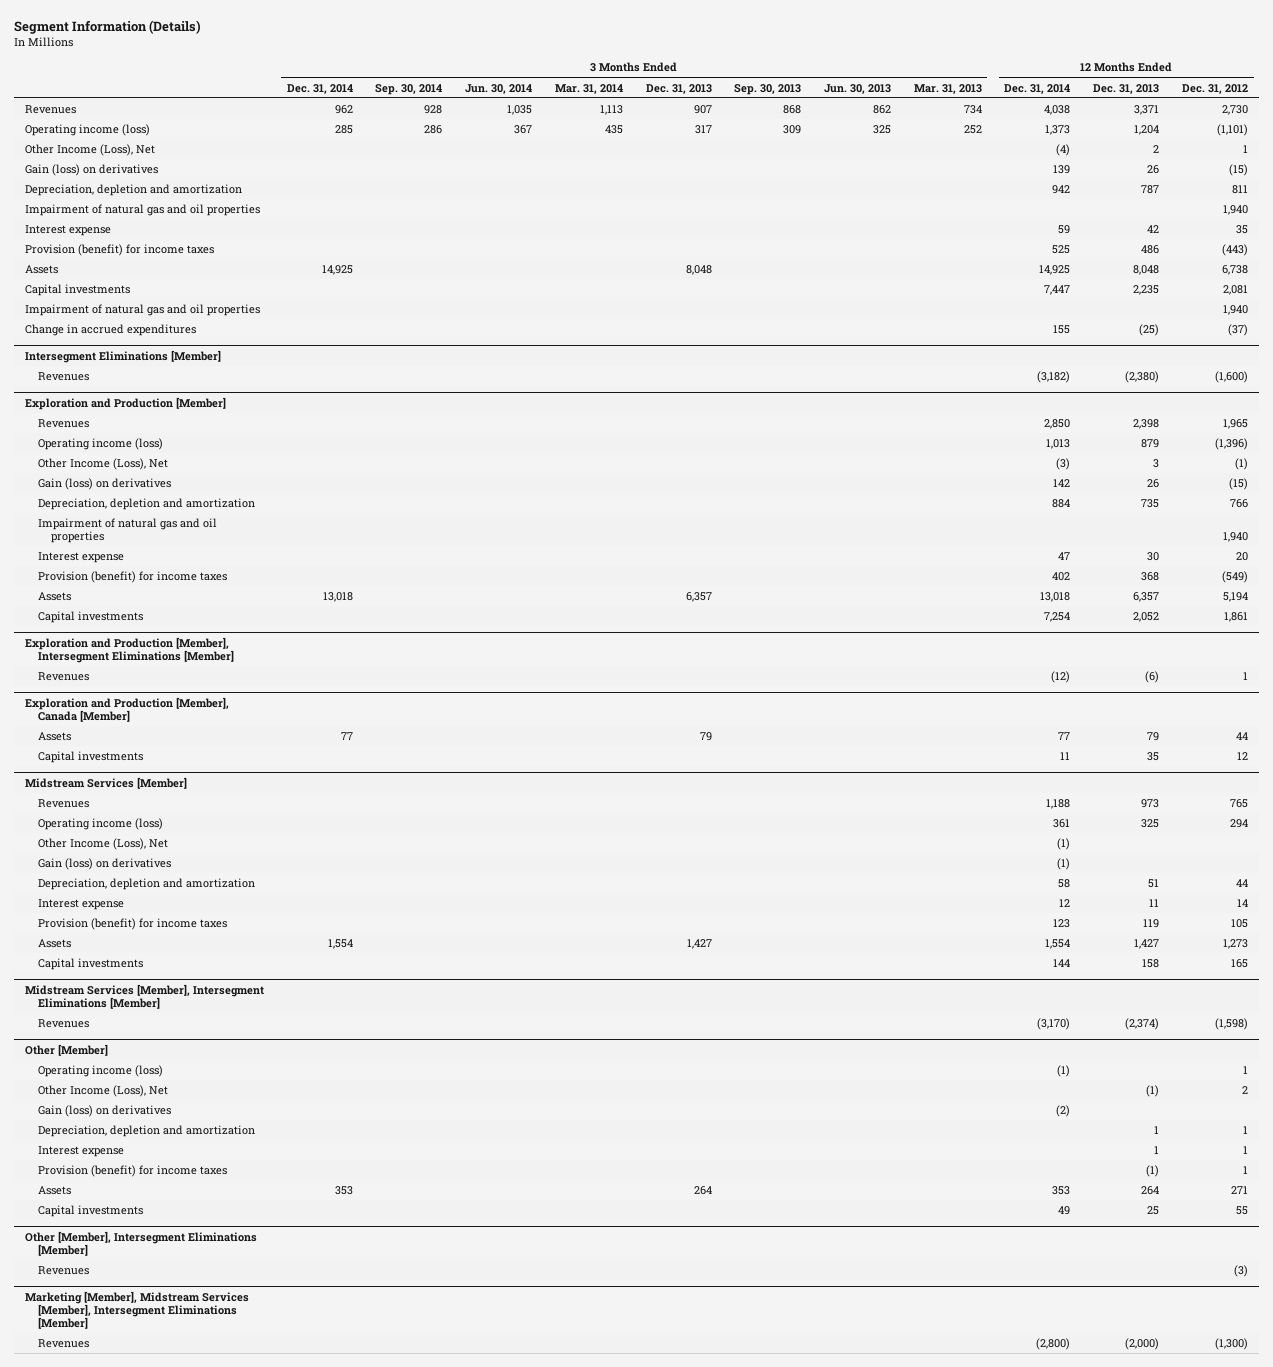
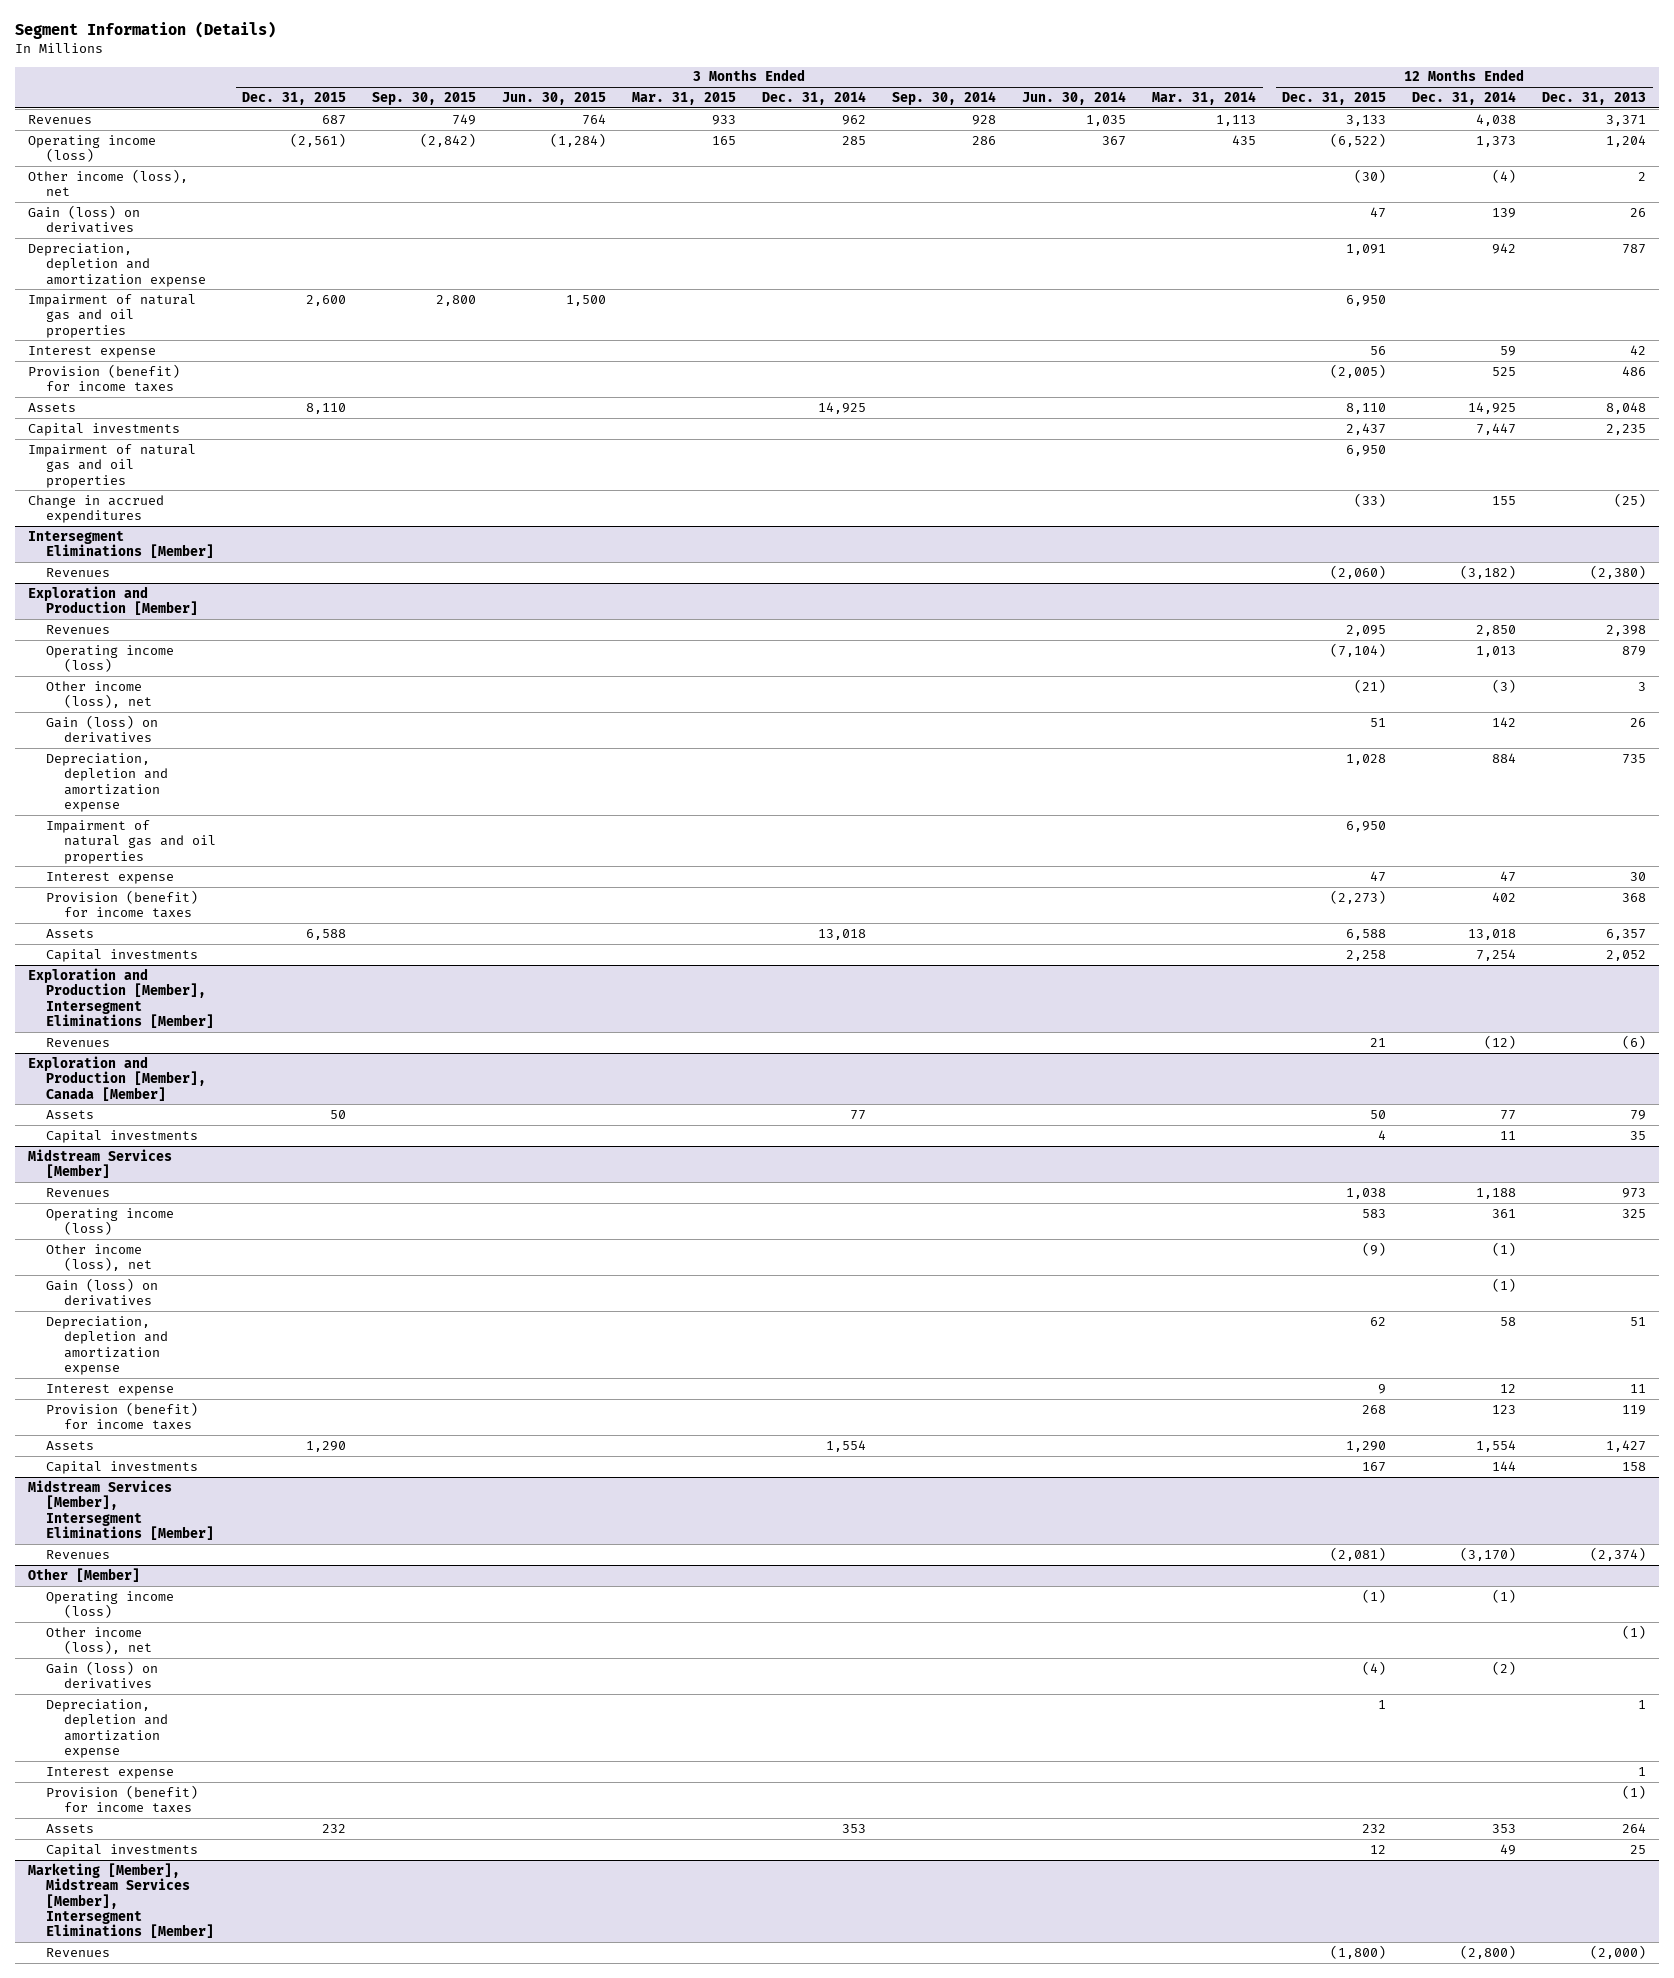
- | 3 Months Ended Dec. 31, 2014 | 3 Months Ended Sep. 30, 2014 | 3 Months Ended Jun. 30, 2014 | 3 Months Ended Mar. 31, 2014 | 3 Months Ended Dec. 31, 2013 | 3 Months Ended Sep. 30, 2013 | 3 Months Ended Jun. 30, 2013 | 3 Months Ended Mar. 31, 2013 | 12 Months Ended Dec. 31, 2014 | 12 Months Ended Dec. 31, 2013 | 12 Months Ended Dec. 31, 2012
+ | 3 Months Ended Dec. 31, 2015 | 3 Months Ended Sep. 30, 2015 | 3 Months Ended Jun. 30, 2015 | 3 Months Ended Mar. 31, 2015 | 3 Months Ended Dec. 31, 2014 | 3 Months Ended Sep. 30, 2014 | 3 Months Ended Jun. 30, 2014 | 3 Months Ended Mar. 31, 2014 | 12 Months Ended Dec. 31, 2015 | 12 Months Ended Dec. 31, 2014 | 12 Months Ended Dec. 31, 2013
- Other Income (Loss), Net | | | | | | | | | (4) | 2 | 1
+ Other income (loss), net | | | | | | | | | (30) | (4) | 2
- Depreciation, depletion and amortization | | | | | | | | | 942 | 787 | 811
+ Depreciation, depletion and amortization expense | | | | | | | | | 1,091 | 942 | 787
@ Exploration and Production [Member]
- Other Income (Loss), Net | | | | | | | | | (3) | 3 | (1)
+ Other income (loss), net | | | | | | | | | (21) | (3) | 3
- Depreciation, depletion and amortization | | | | | | | | | 884 | 735 | 766
+ Depreciation, depletion and amortization expense | | | | | | | | | 1,028 | 884 | 735
@ Midstream Services [Member]
- Other Income (Loss), Net | | | | | | | | | (1) | |
+ Other income (loss), net | | | | | | | | | (9) | (1) |
- Depreciation, depletion and amortization | | | | | | | | | 58 | 51 | 44
+ Depreciation, depletion and amortization expense | | | | | | | | | 62 | 58 | 51
@ Other [Member]
- Other Income (Loss), Net | | | | | | | | | | (1) | 2
+ Other income (loss), net | | | | | | | | | | | (1)
- Depreciation, depletion and amortization | | | | | | | | | | 1 | 1
+ Depreciation, depletion and amortization expense | | | | | | | | | 1 | | 1
- Other [Member], Intersegment Eliminations [Member]
- Revenues | | | | | | | | | | | (3)

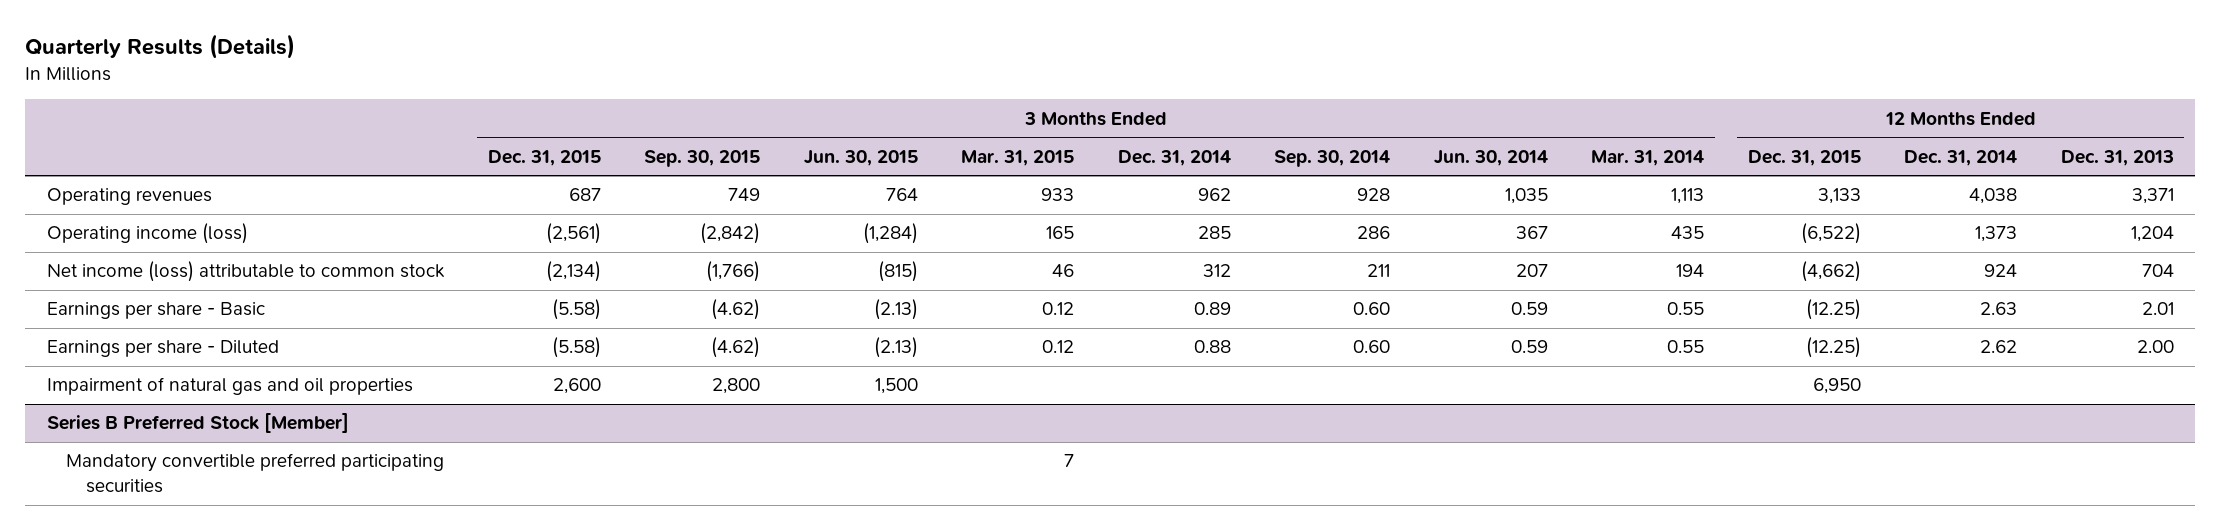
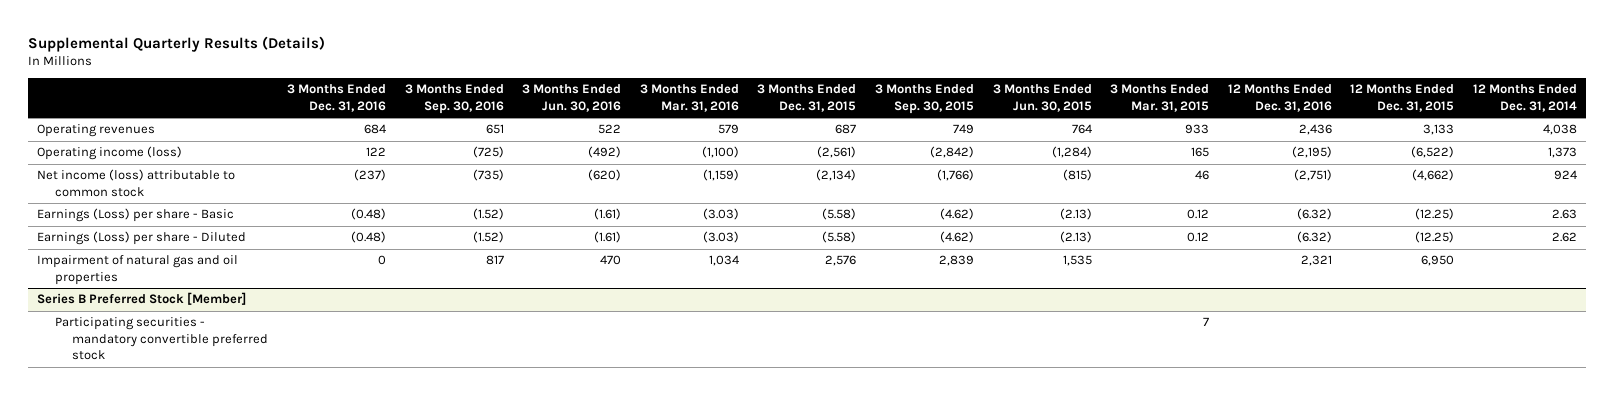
- Quarterly Results (Details)
+ Supplemental Quarterly Results (Details)
- | 3 Months Ended Dec. 31, 2015 | 3 Months Ended Sep. 30, 2015 | 3 Months Ended Jun. 30, 2015 | 3 Months Ended Mar. 31, 2015 | 3 Months Ended Dec. 31, 2014 | 3 Months Ended Sep. 30, 2014 | 3 Months Ended Jun. 30, 2014 | 3 Months Ended Mar. 31, 2014 | 12 Months Ended Dec. 31, 2015 | 12 Months Ended Dec. 31, 2014 | 12 Months Ended Dec. 31, 2013
+ | 3 Months Ended Dec. 31, 2016 | 3 Months Ended Sep. 30, 2016 | 3 Months Ended Jun. 30, 2016 | 3 Months Ended Mar. 31, 2016 | 3 Months Ended Dec. 31, 2015 | 3 Months Ended Sep. 30, 2015 | 3 Months Ended Jun. 30, 2015 | 3 Months Ended Mar. 31, 2015 | 12 Months Ended Dec. 31, 2016 | 12 Months Ended Dec. 31, 2015 | 12 Months Ended Dec. 31, 2014
- Earnings per share - Basic | (5.58) | (4.62) | (2.13) | 0.12 | 0.89 | 0.60 | 0.59 | 0.55 | (12.25) | 2.63 | 2.01
- Earnings per share - Diluted | (5.58) | (4.62) | (2.13) | 0.12 | 0.88 | 0.60 | 0.59 | 0.55 | (12.25) | 2.62 | 2.00
- Impairment of natural gas and oil properties | 2,600 | 2,800 | 1,500 | | | | | | 6,950 | |
+ Earnings (Loss) per share - Basic | (0.48) | (1.52) | (1.61) | (3.03) | (5.58) | (4.62) | (2.13) | 0.12 | (6.32) | (12.25) | 2.63
+ Earnings (Loss) per share - Diluted | (0.48) | (1.52) | (1.61) | (3.03) | (5.58) | (4.62) | (2.13) | 0.12 | (6.32) | (12.25) | 2.62
+ Impairment of natural gas and oil properties | 0 | 817 | 470 | 1,034 | 2,576 | 2,839 | 1,535 | | 2,321 | 6,950 |
@ Series B Preferred Stock [Member]
- Mandatory convertible preferred participating securities | | | | 7 | | | | | | |
+ Participating securities - mandatory convertible preferred stock | | | | | | | | 7 | | |

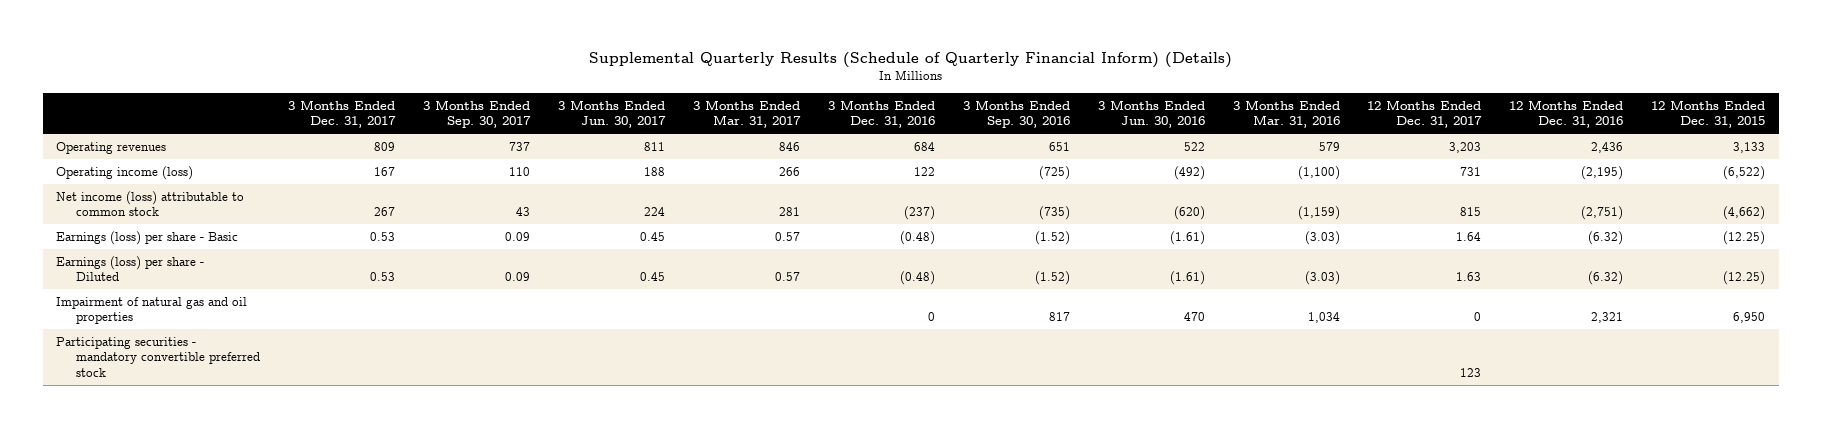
- Supplemental Quarterly Results (Details)
+ Supplemental Quarterly Results (Schedule of Quarterly Financial Inform) (Details)
- | 3 Months Ended Dec. 31, 2016 | 3 Months Ended Sep. 30, 2016 | 3 Months Ended Jun. 30, 2016 | 3 Months Ended Mar. 31, 2016 | 3 Months Ended Dec. 31, 2015 | 3 Months Ended Sep. 30, 2015 | 3 Months Ended Jun. 30, 2015 | 3 Months Ended Mar. 31, 2015 | 12 Months Ended Dec. 31, 2016 | 12 Months Ended Dec. 31, 2015 | 12 Months Ended Dec. 31, 2014
+ | 3 Months Ended Dec. 31, 2017 | 3 Months Ended Sep. 30, 2017 | 3 Months Ended Jun. 30, 2017 | 3 Months Ended Mar. 31, 2017 | 3 Months Ended Dec. 31, 2016 | 3 Months Ended Sep. 30, 2016 | 3 Months Ended Jun. 30, 2016 | 3 Months Ended Mar. 31, 2016 | 12 Months Ended Dec. 31, 2017 | 12 Months Ended Dec. 31, 2016 | 12 Months Ended Dec. 31, 2015
- Earnings (Loss) per share - Basic | (0.48) | (1.52) | (1.61) | (3.03) | (5.58) | (4.62) | (2.13) | 0.12 | (6.32) | (12.25) | 2.63
- Earnings (Loss) per share - Diluted | (0.48) | (1.52) | (1.61) | (3.03) | (5.58) | (4.62) | (2.13) | 0.12 | (6.32) | (12.25) | 2.62
+ Earnings (loss) per share - Basic | 0.53 | 0.09 | 0.45 | 0.57 | (0.48) | (1.52) | (1.61) | (3.03) | 1.64 | (6.32) | (12.25)
+ Earnings (loss) per share - Diluted | 0.53 | 0.09 | 0.45 | 0.57 | (0.48) | (1.52) | (1.61) | (3.03) | 1.63 | (6.32) | (12.25)
- Series B Preferred Stock [Member]

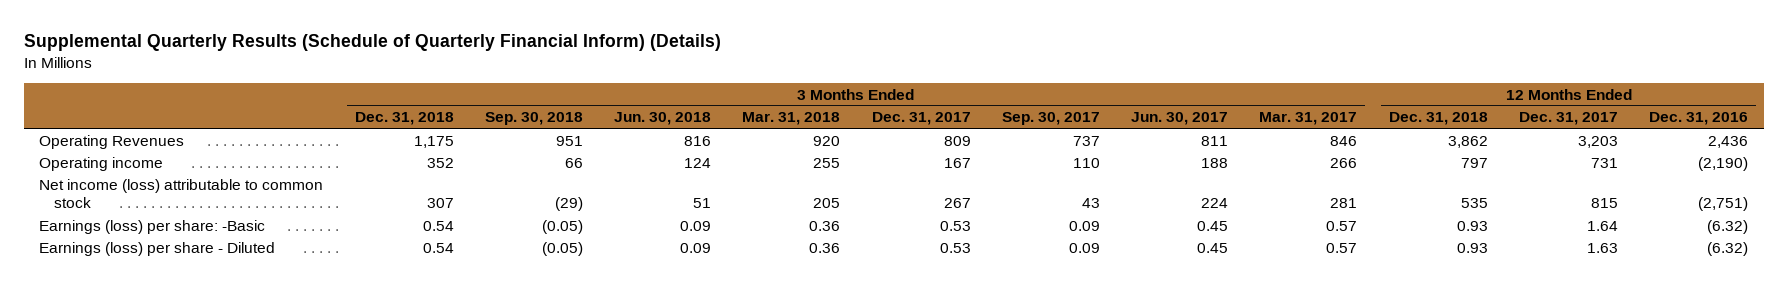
- | 3 Months Ended Dec. 31, 2017 | 3 Months Ended Sep. 30, 2017 | 3 Months Ended Jun. 30, 2017 | 3 Months Ended Mar. 31, 2017 | 3 Months Ended Dec. 31, 2016 | 3 Months Ended Sep. 30, 2016 | 3 Months Ended Jun. 30, 2016 | 3 Months Ended Mar. 31, 2016 | 12 Months Ended Dec. 31, 2017 | 12 Months Ended Dec. 31, 2016 | 12 Months Ended Dec. 31, 2015
+ | 3 Months Ended Dec. 31, 2018 | 3 Months Ended Sep. 30, 2018 | 3 Months Ended Jun. 30, 2018 | 3 Months Ended Mar. 31, 2018 | 3 Months Ended Dec. 31, 2017 | 3 Months Ended Sep. 30, 2017 | 3 Months Ended Jun. 30, 2017 | 3 Months Ended Mar. 31, 2017 | 12 Months Ended Dec. 31, 2018 | 12 Months Ended Dec. 31, 2017 | 12 Months Ended Dec. 31, 2016
- Operating revenues | 809 | 737 | 811 | 846 | 684 | 651 | 522 | 579 | 3,203 | 2,436 | 3,133
- Operating income (loss) | 167 | 110 | 188 | 266 | 122 | (725) | (492) | (1,100) | 731 | (2,195) | (6,522)
+ Operating Revenues | 1,175 | 951 | 816 | 920 | 809 | 737 | 811 | 846 | 3,862 | 3,203 | 2,436
+ Operating income | 352 | 66 | 124 | 255 | 167 | 110 | 188 | 266 | 797 | 731 | (2,190)
- Earnings (loss) per share - Basic | 0.53 | 0.09 | 0.45 | 0.57 | (0.48) | (1.52) | (1.61) | (3.03) | 1.64 | (6.32) | (12.25)
+ Earnings (loss) per share: -Basic | 0.54 | (0.05) | 0.09 | 0.36 | 0.53 | 0.09 | 0.45 | 0.57 | 0.93 | 1.64 | (6.32)
- Impairment of natural gas and oil properties | | | | | 0 | 817 | 470 | 1,034 | 0 | 2,321 | 6,950
- Participating securities - mandatory convertible preferred stock | | | | | | | | | 123 | |

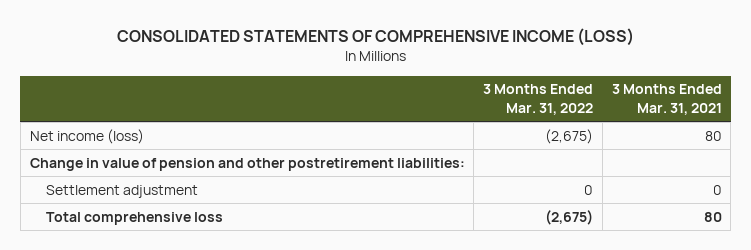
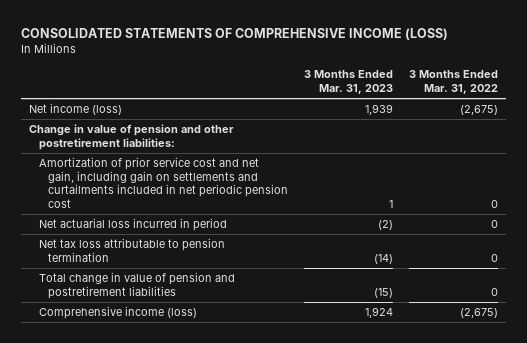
- | 3 Months Ended Mar. 31, 2022 | 3 Months Ended Mar. 31, 2021
+ | 3 Months Ended Mar. 31, 2023 | 3 Months Ended Mar. 31, 2022
- Settlement adjustment | 0 | 0
- Total comprehensive loss | (2,675) | 80
+ Amortization of prior service cost and net gain, including gain on settlements and curtailments included in net periodic pension cost | 1 | 0
+ Net actuarial loss incurred in period | (2) | 0
+ Net tax loss attributable to pension termination | (14) | 0
+ Total change in value of pension and postretirement liabilities | (15) | 0
+ Comprehensive income (loss) | 1,924 | (2,675)

